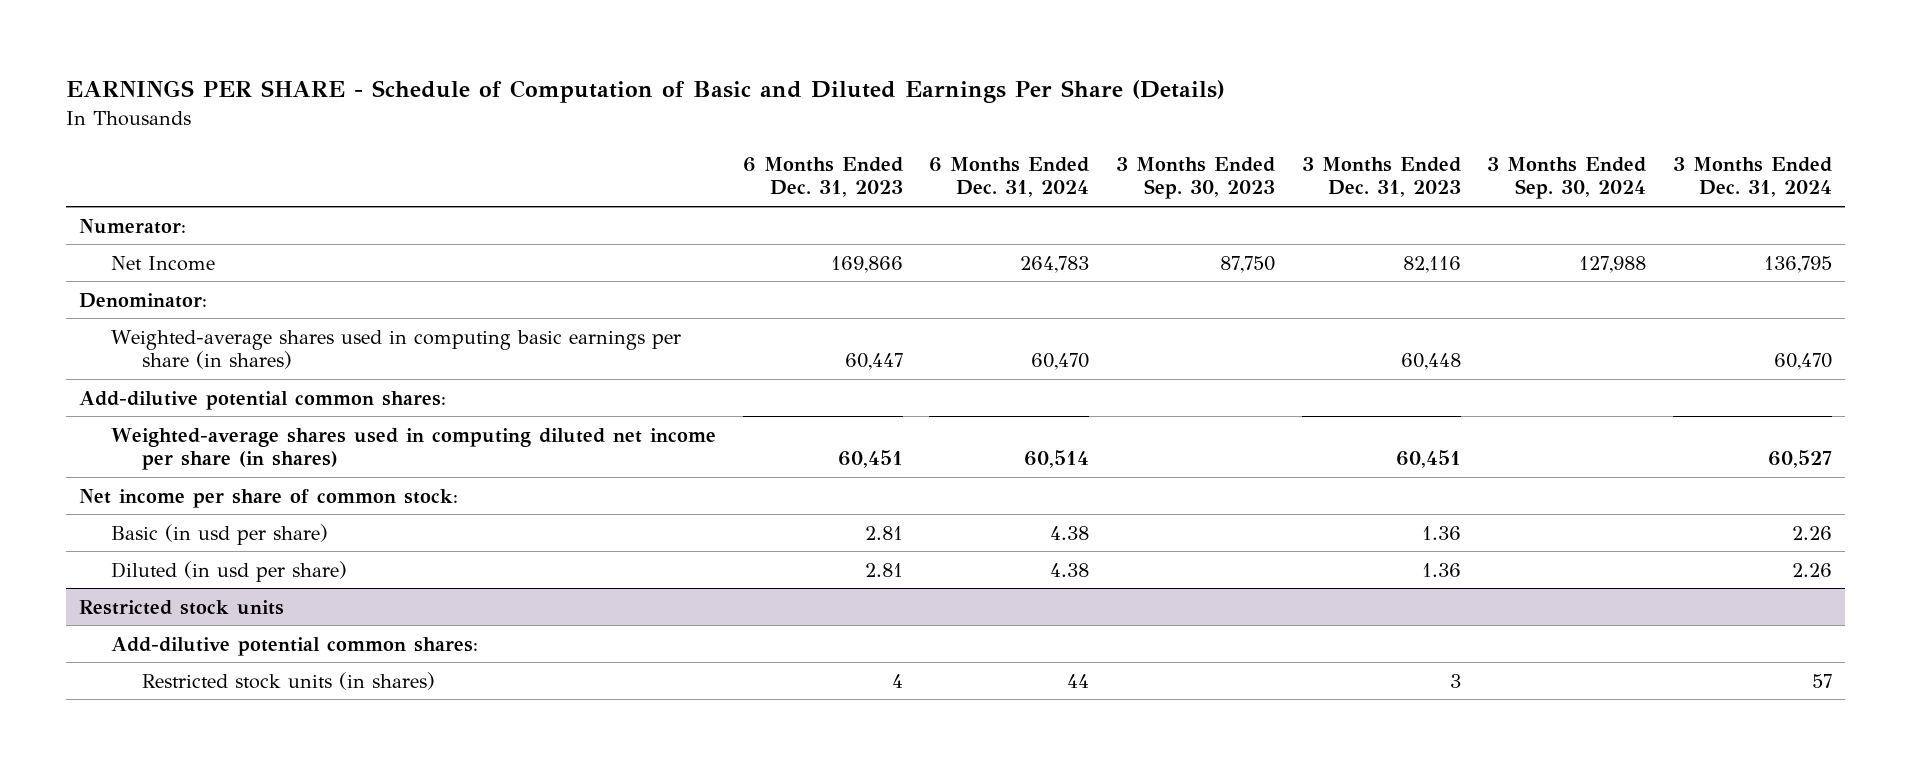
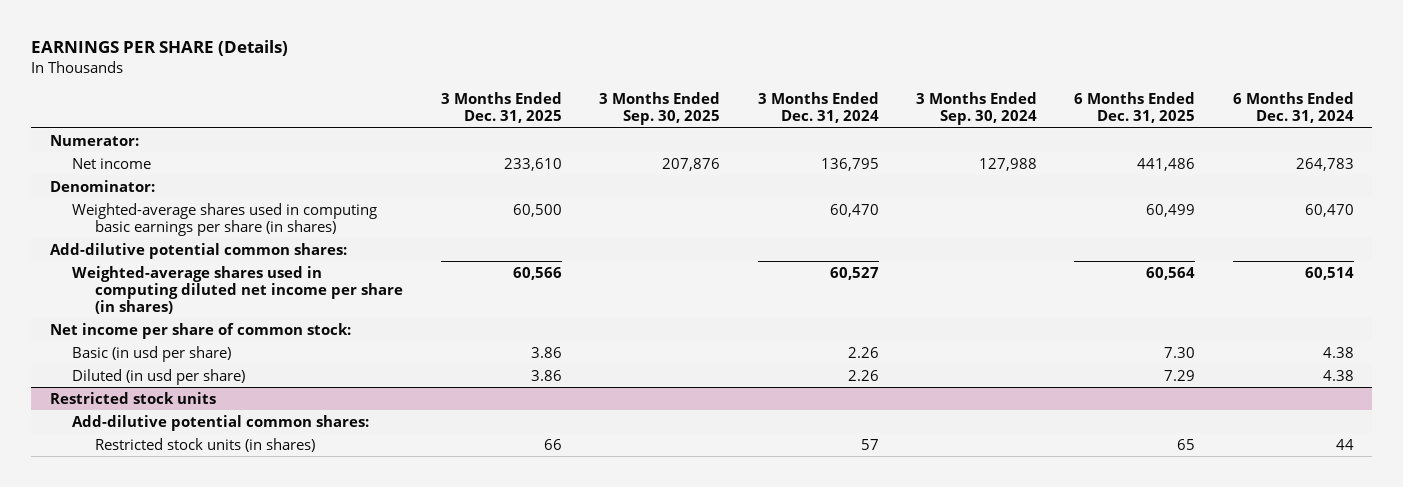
- EARNINGS PER SHARE - Schedule of Computation of Basic and Diluted Earnings Per Share (Details)
+ EARNINGS PER SHARE (Details)
- | 6 Months Ended Dec. 31, 2023 | 6 Months Ended Dec. 31, 2024 | 3 Months Ended Sep. 30, 2023 | 3 Months Ended Dec. 31, 2023 | 3 Months Ended Sep. 30, 2024 | 3 Months Ended Dec. 31, 2024
+ | 3 Months Ended Dec. 31, 2025 | 3 Months Ended Sep. 30, 2025 | 3 Months Ended Dec. 31, 2024 | 3 Months Ended Sep. 30, 2024 | 6 Months Ended Dec. 31, 2025 | 6 Months Ended Dec. 31, 2024
- Net Income | 169,866 | 264,783 | 87,750 | 82,116 | 127,988 | 136,795
+ Net income | 233,610 | 207,876 | 136,795 | 127,988 | 441,486 | 264,783

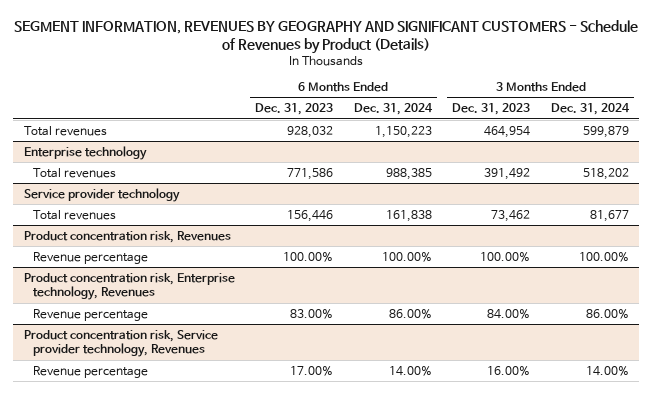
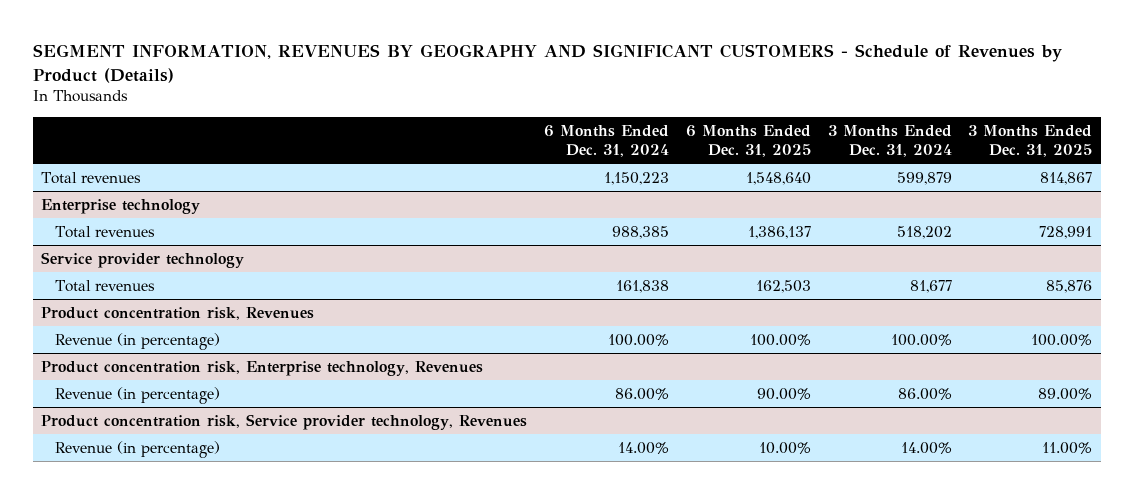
- | 6 Months Ended Dec. 31, 2023 | 6 Months Ended Dec. 31, 2024 | 3 Months Ended Dec. 31, 2023 | 3 Months Ended Dec. 31, 2024
+ | 6 Months Ended Dec. 31, 2024 | 6 Months Ended Dec. 31, 2025 | 3 Months Ended Dec. 31, 2024 | 3 Months Ended Dec. 31, 2025
@ Product concentration risk, Revenues
- Revenue percentage | 100.00% | 100.00% | 100.00% | 100.00%
+ Revenue (in percentage) | 100.00% | 100.00% | 100.00% | 100.00%
@ Product concentration risk, Enterprise technology, Revenues
- Revenue percentage | 83.00% | 86.00% | 84.00% | 86.00%
+ Revenue (in percentage) | 86.00% | 90.00% | 86.00% | 89.00%
@ Product concentration risk, Service provider technology, Revenues
- Revenue percentage | 17.00% | 14.00% | 16.00% | 14.00%
+ Revenue (in percentage) | 14.00% | 10.00% | 14.00% | 11.00%

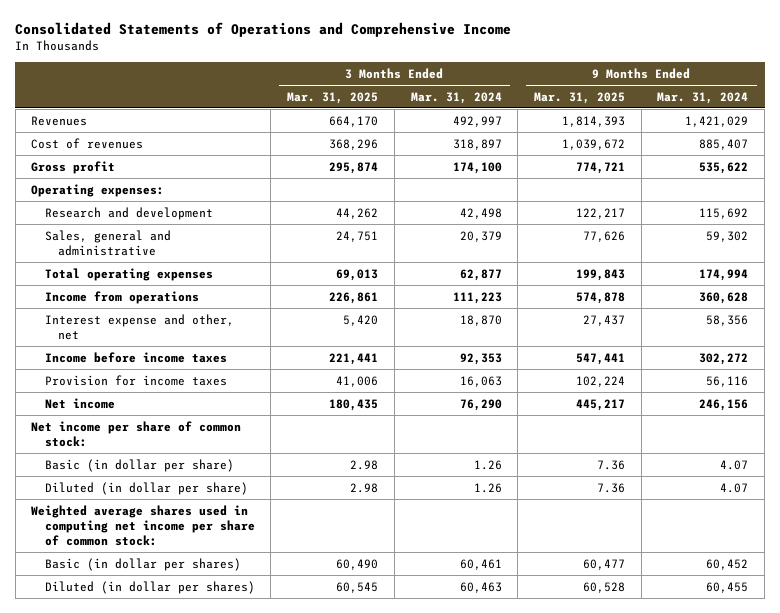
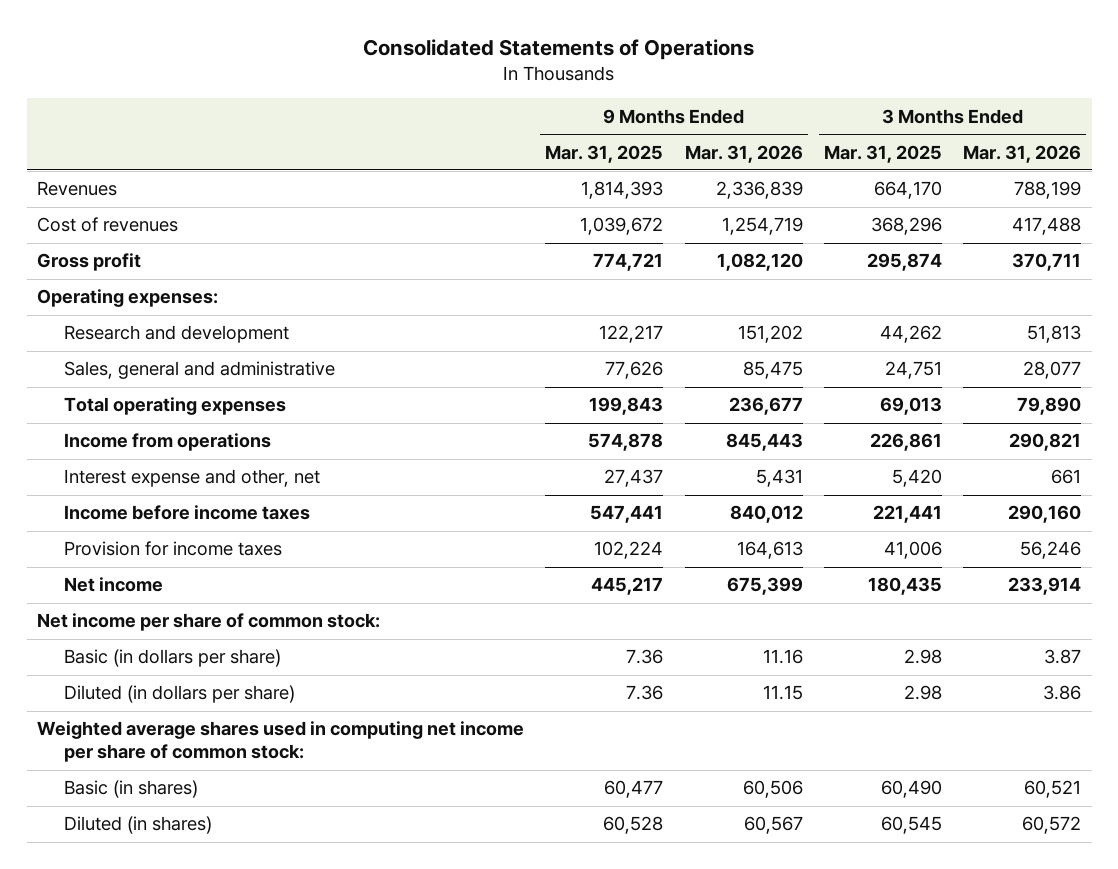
- Consolidated Statements of Operations and Comprehensive Income
+ Consolidated Statements of Operations
- | 3 Months Ended Mar. 31, 2025 | 3 Months Ended Mar. 31, 2024 | 9 Months Ended Mar. 31, 2025 | 9 Months Ended Mar. 31, 2024
+ | 9 Months Ended Mar. 31, 2025 | 9 Months Ended Mar. 31, 2026 | 3 Months Ended Mar. 31, 2025 | 3 Months Ended Mar. 31, 2026
- Basic (in dollar per share) | 2.98 | 1.26 | 7.36 | 4.07
- Diluted (in dollar per share) | 2.98 | 1.26 | 7.36 | 4.07
+ Basic (in dollars per share) | 7.36 | 11.16 | 2.98 | 3.87
+ Diluted (in dollars per share) | 7.36 | 11.15 | 2.98 | 3.86
- Basic (in dollar per shares) | 60,490 | 60,461 | 60,477 | 60,452
- Diluted (in dollar per shares) | 60,545 | 60,463 | 60,528 | 60,455
+ Basic (in shares) | 60,477 | 60,506 | 60,490 | 60,521
+ Diluted (in shares) | 60,528 | 60,567 | 60,545 | 60,572

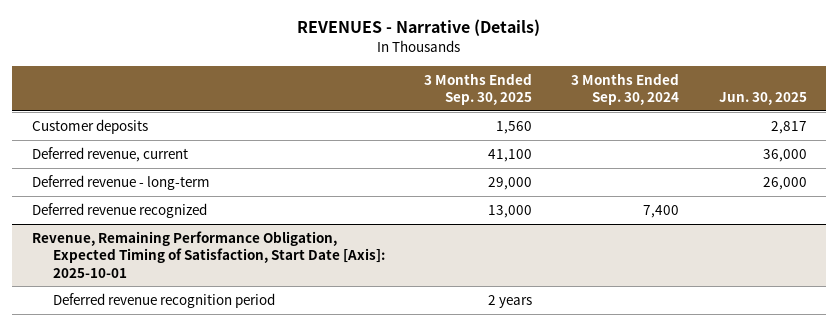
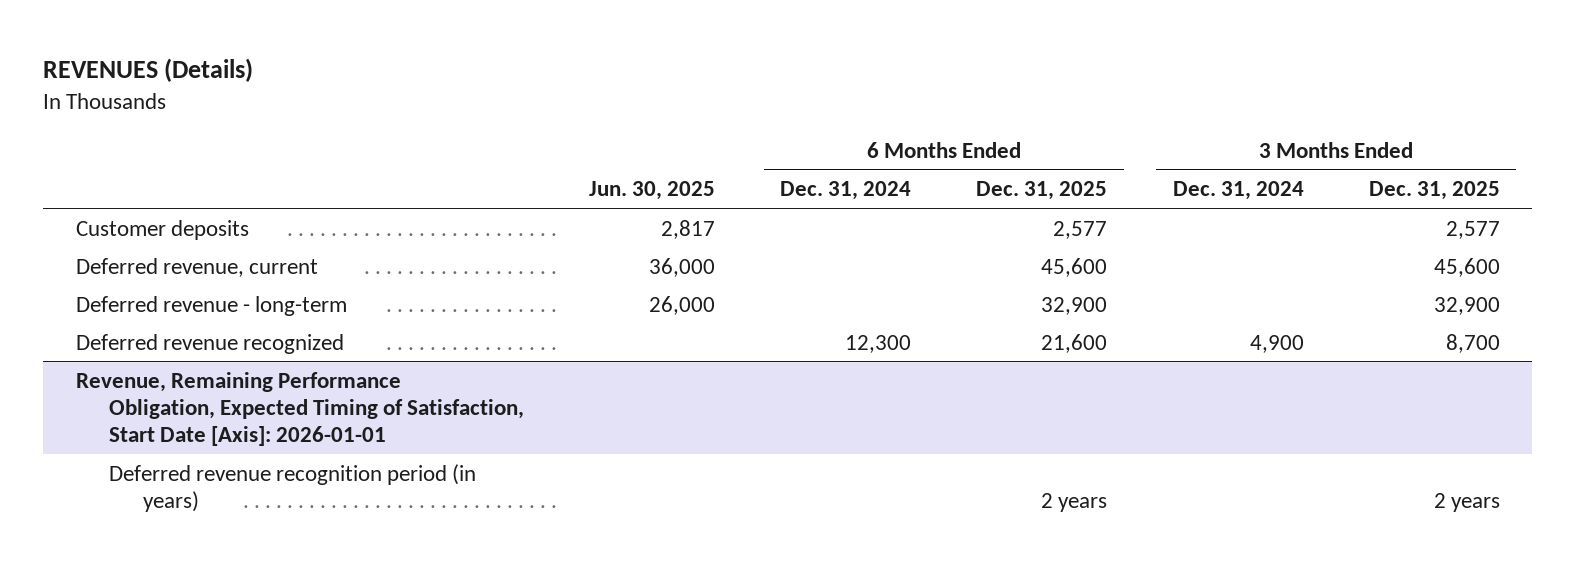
- REVENUES - Narrative (Details)
+ REVENUES (Details)
- | 3 Months Ended Sep. 30, 2025 | 3 Months Ended Sep. 30, 2024 | Jun. 30, 2025
+ | Jun. 30, 2025 | 6 Months Ended Dec. 31, 2024 | 6 Months Ended Dec. 31, 2025 | 3 Months Ended Dec. 31, 2024 | 3 Months Ended Dec. 31, 2025
- Revenue, Remaining Performance Obligation, Expected Timing of Satisfaction, Start Date [Axis]: 2025-10-01
- Deferred revenue recognition period | 2 years | |
+ Revenue, Remaining Performance Obligation, Expected Timing of Satisfaction, Start Date [Axis]: 2026-01-01
+ Deferred revenue recognition period (in years) | | | 2 years | | 2 years

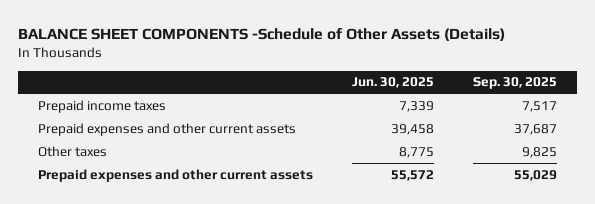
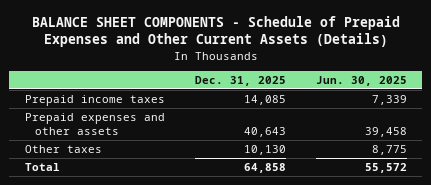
- BALANCE SHEET COMPONENTS -Schedule of Other Assets (Details)
+ BALANCE SHEET COMPONENTS - Schedule of Prepaid Expenses and Other Current Assets (Details)
- | Jun. 30, 2025 | Sep. 30, 2025
+ | Dec. 31, 2025 | Jun. 30, 2025
- Prepaid expenses and other current assets | 39,458 | 37,687
+ Prepaid expenses and other assets | 40,643 | 39,458
- Prepaid expenses and other current assets | 55,572 | 55,029
+ Total | 64,858 | 55,572

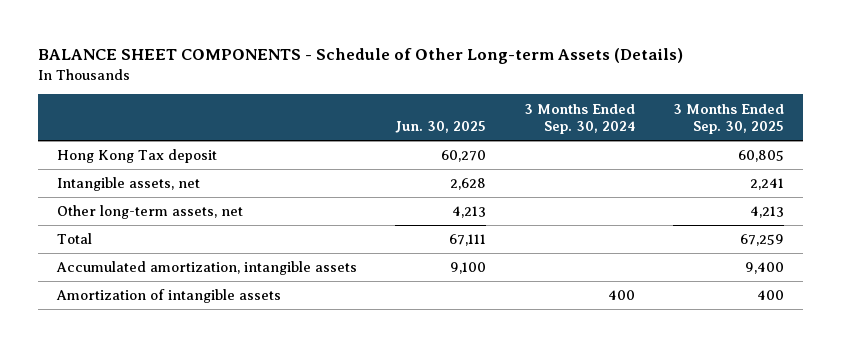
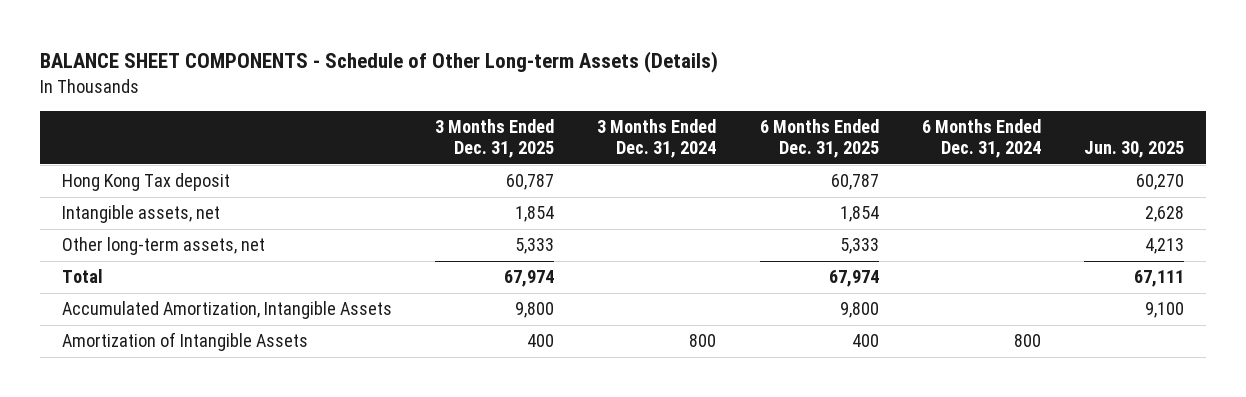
- | Jun. 30, 2025 | 3 Months Ended Sep. 30, 2024 | 3 Months Ended Sep. 30, 2025
+ | 3 Months Ended Dec. 31, 2025 | 3 Months Ended Dec. 31, 2024 | 6 Months Ended Dec. 31, 2025 | 6 Months Ended Dec. 31, 2024 | Jun. 30, 2025
- Accumulated amortization, intangible assets | 9,100 | | 9,400
- Amortization of intangible assets | | 400 | 400
+ Accumulated Amortization, Intangible Assets | 9,800 | | 9,800 | | 9,100
+ Amortization of Intangible Assets | 400 | 800 | 400 | 800 |

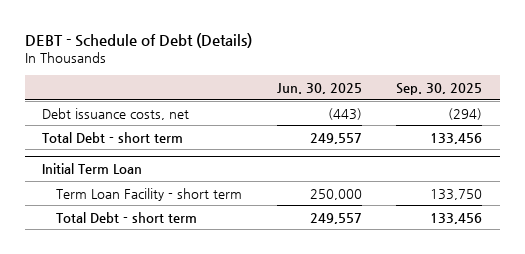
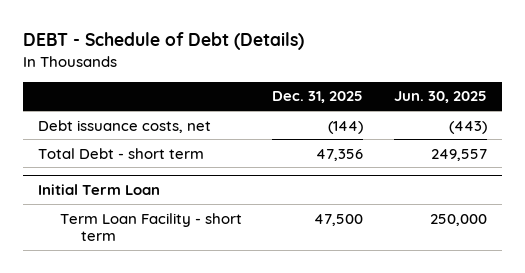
- | Jun. 30, 2025 | Sep. 30, 2025
+ | Dec. 31, 2025 | Jun. 30, 2025
@ Initial Term Loan
- Total Debt - short term | 249,557 | 133,456

